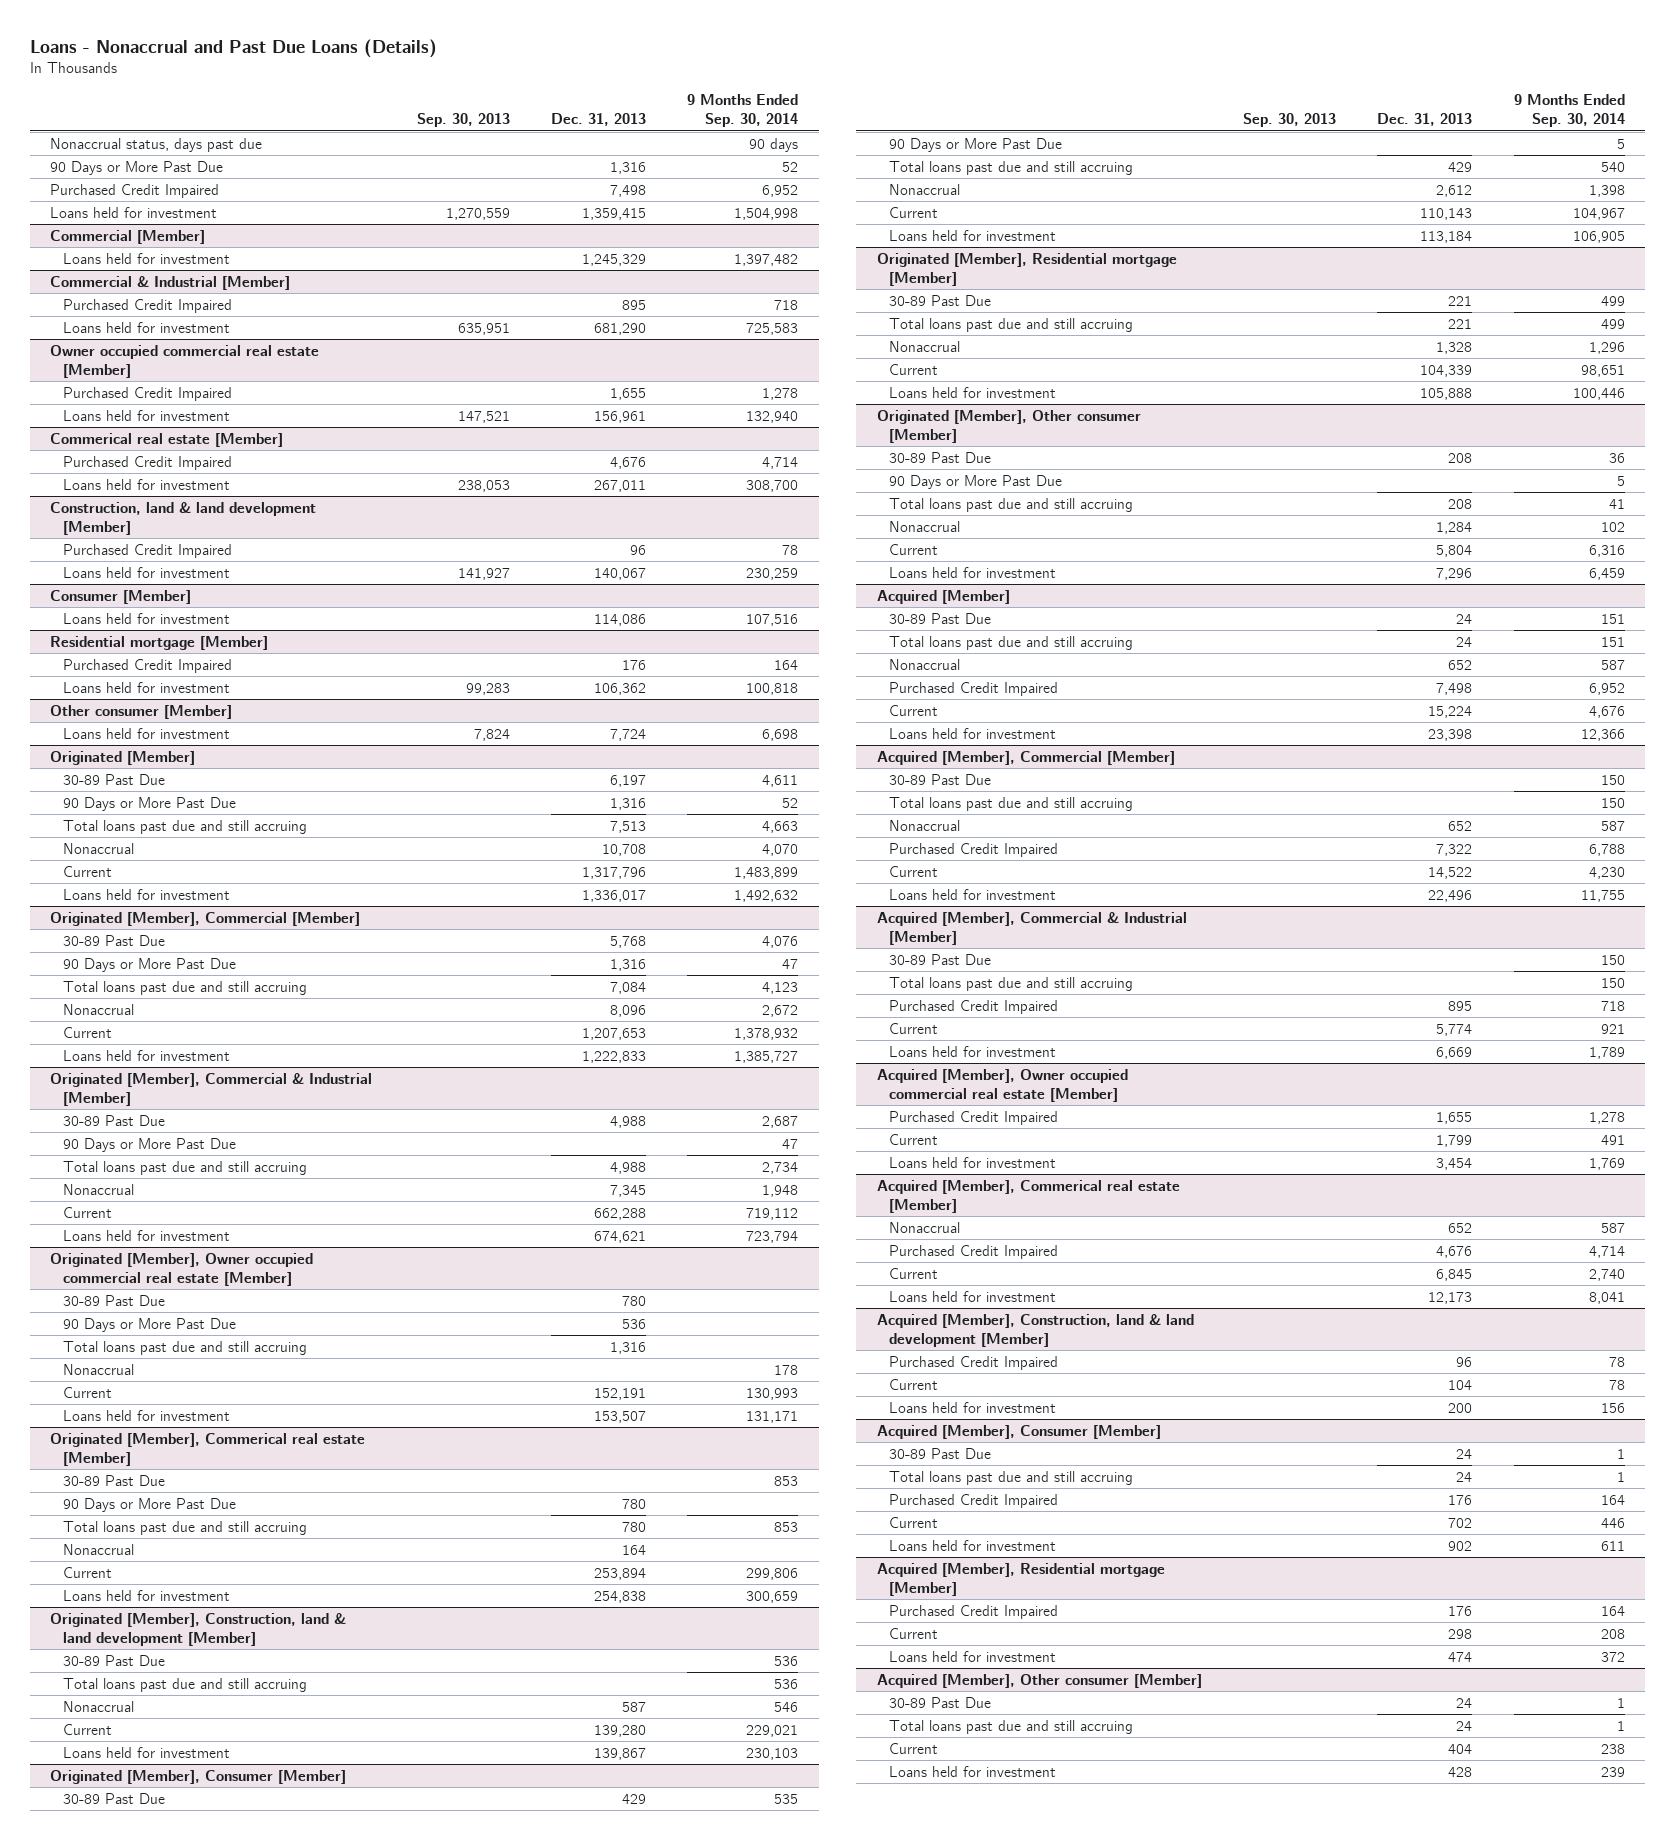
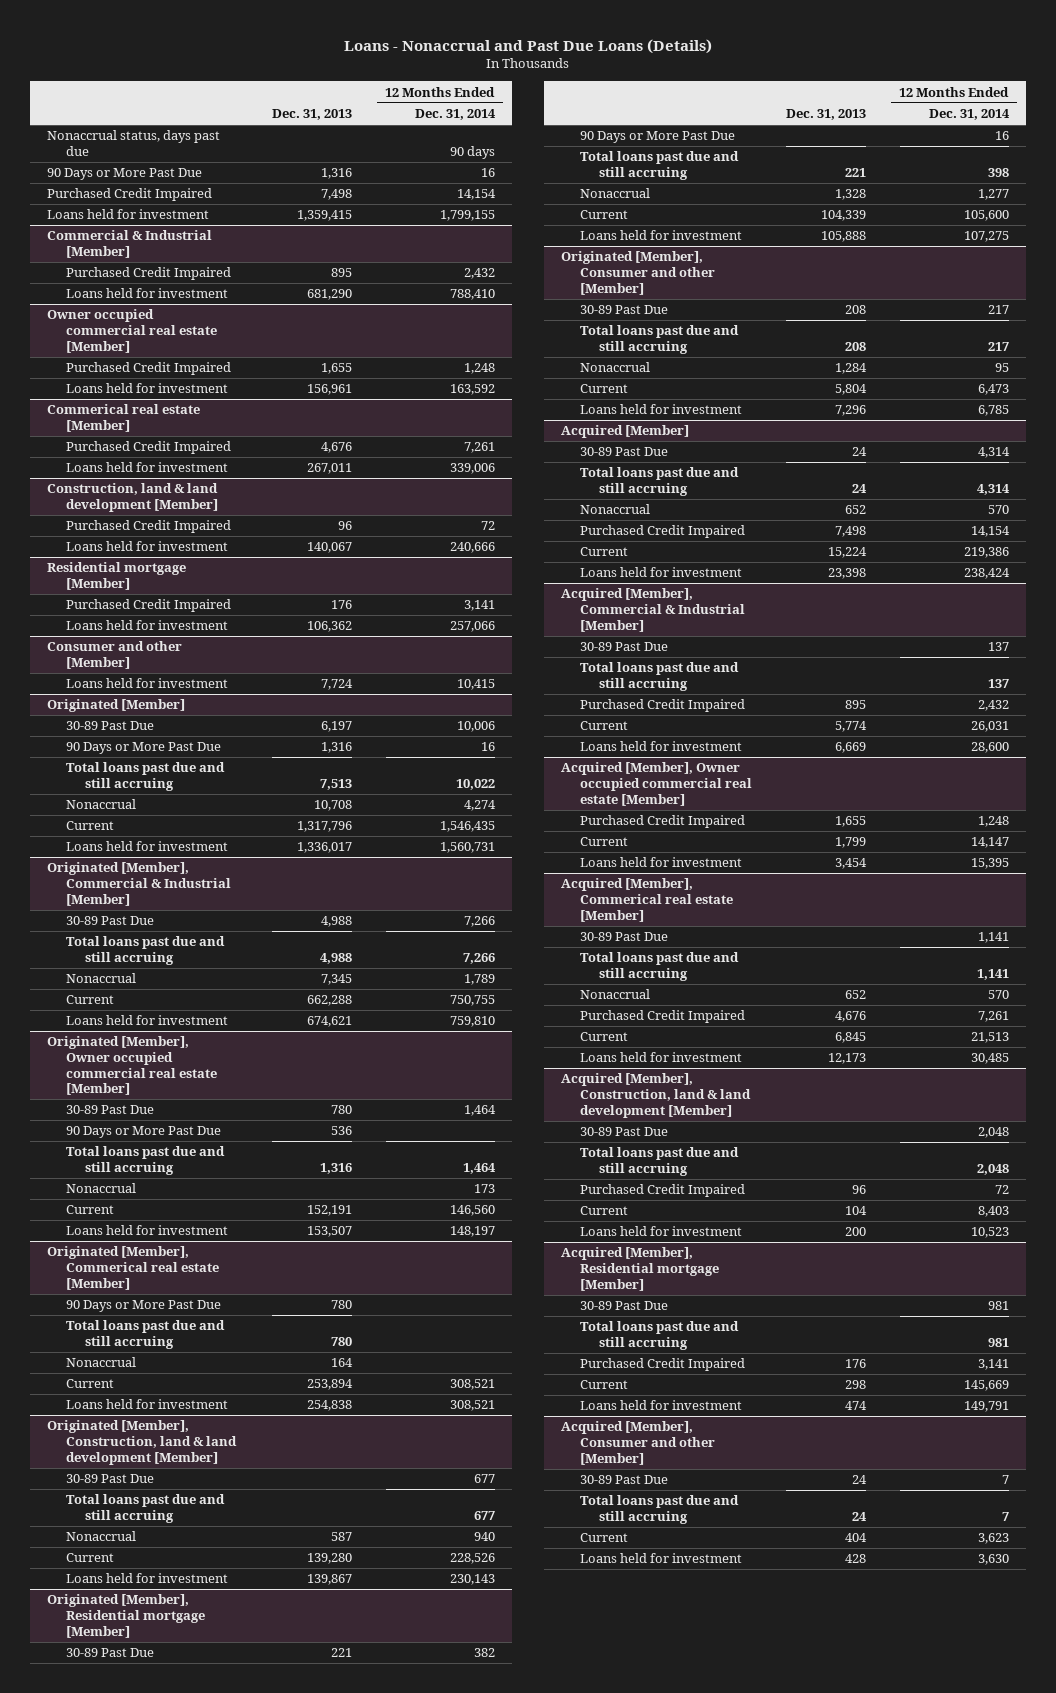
- | Sep. 30, 2013 | Dec. 31, 2013 | 9 Months Ended Sep. 30, 2014
+ | Dec. 31, 2013 | 12 Months Ended Dec. 31, 2014
- Commercial [Member]
- Loans held for investment | | 1,245,329 | 1,397,482
- Consumer [Member]
- Loans held for investment | | 114,086 | 107,516
- Other consumer [Member]
+ Consumer and other [Member]
- Originated [Member], Commercial [Member]
- 30-89 Past Due | | 5,768 | 4,076
- 90 Days or More Past Due | | 1,316 | 47
- Total loans past due and still accruing | | 7,084 | 4,123
- Nonaccrual | | 8,096 | 2,672
- Current | | 1,207,653 | 1,378,932
- Loans held for investment | | 1,222,833 | 1,385,727
@ Originated [Member], Commercial & Industrial [Member]
- 90 Days or More Past Due | | | 47
@ Originated [Member], Commerical real estate [Member]
- 30-89 Past Due | | | 853
- Originated [Member], Consumer [Member]
- 30-89 Past Due | | 429 | 535
- 90 Days or More Past Due | | | 5
- Total loans past due and still accruing | | 429 | 540
- Nonaccrual | | 2,612 | 1,398
- Current | | 110,143 | 104,967
- Loans held for investment | | 113,184 | 106,905
@ Originated [Member], Residential mortgage [Member]
+ 90 Days or More Past Due | | 16
- Originated [Member], Other consumer [Member]
+ Originated [Member], Consumer and other [Member]
- 90 Days or More Past Due | | | 5
- Acquired [Member], Commercial [Member]
- 30-89 Past Due | | | 150
- Total loans past due and still accruing | | | 150
- Nonaccrual | | 652 | 587
- Purchased Credit Impaired | | 7,322 | 6,788
- Current | | 14,522 | 4,230
- Loans held for investment | | 22,496 | 11,755
@ Acquired [Member], Commerical real estate [Member]
+ 30-89 Past Due | | 1,141
+ Total loans past due and still accruing | | 1,141
@ Acquired [Member], Construction, land & land development [Member]
+ 30-89 Past Due | | 2,048
+ Total loans past due and still accruing | | 2,048
- Acquired [Member], Consumer [Member]
- 30-89 Past Due | | 24 | 1
- Total loans past due and still accruing | | 24 | 1
- Purchased Credit Impaired | | 176 | 164
- Current | | 702 | 446
- Loans held for investment | | 902 | 611
@ Acquired [Member], Residential mortgage [Member]
+ 30-89 Past Due | | 981
+ Total loans past due and still accruing | | 981
- Acquired [Member], Other consumer [Member]
+ Acquired [Member], Consumer and other [Member]

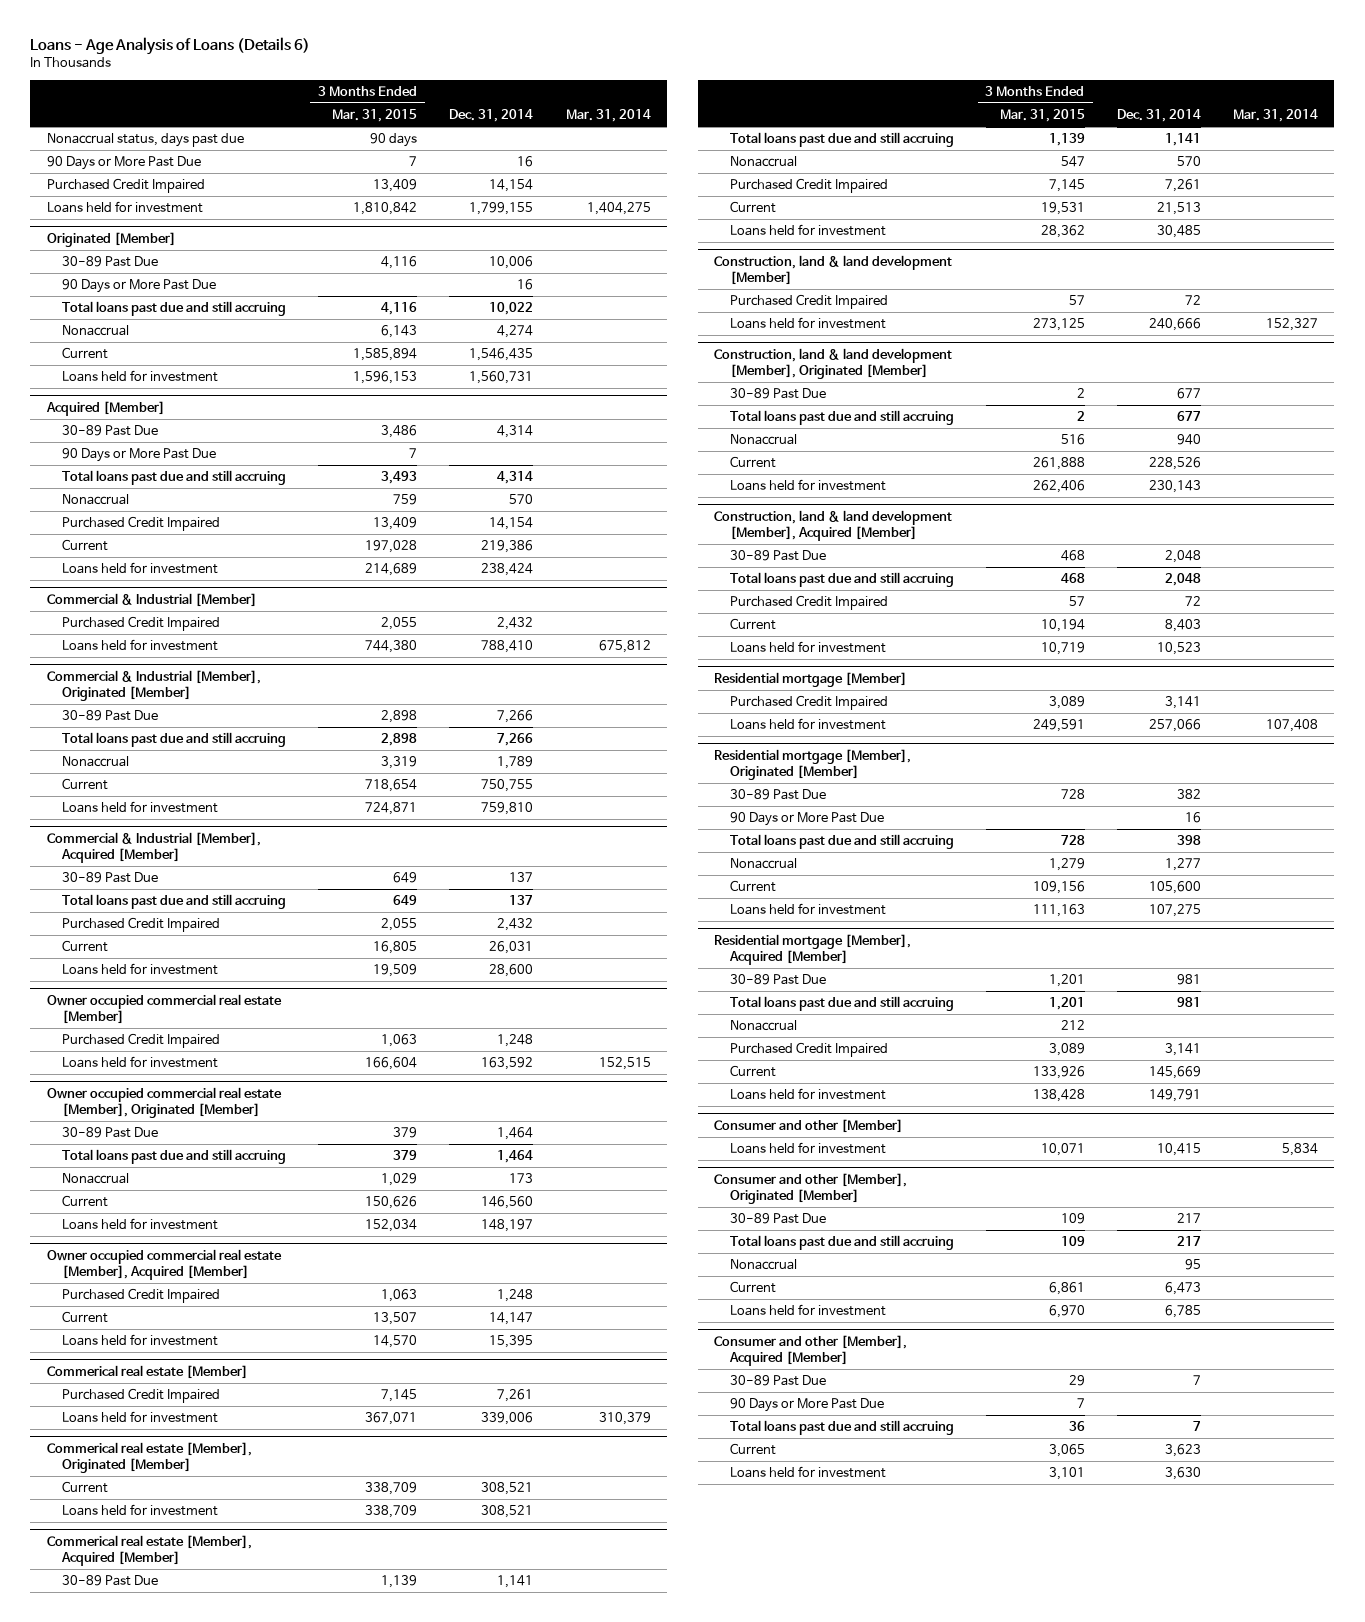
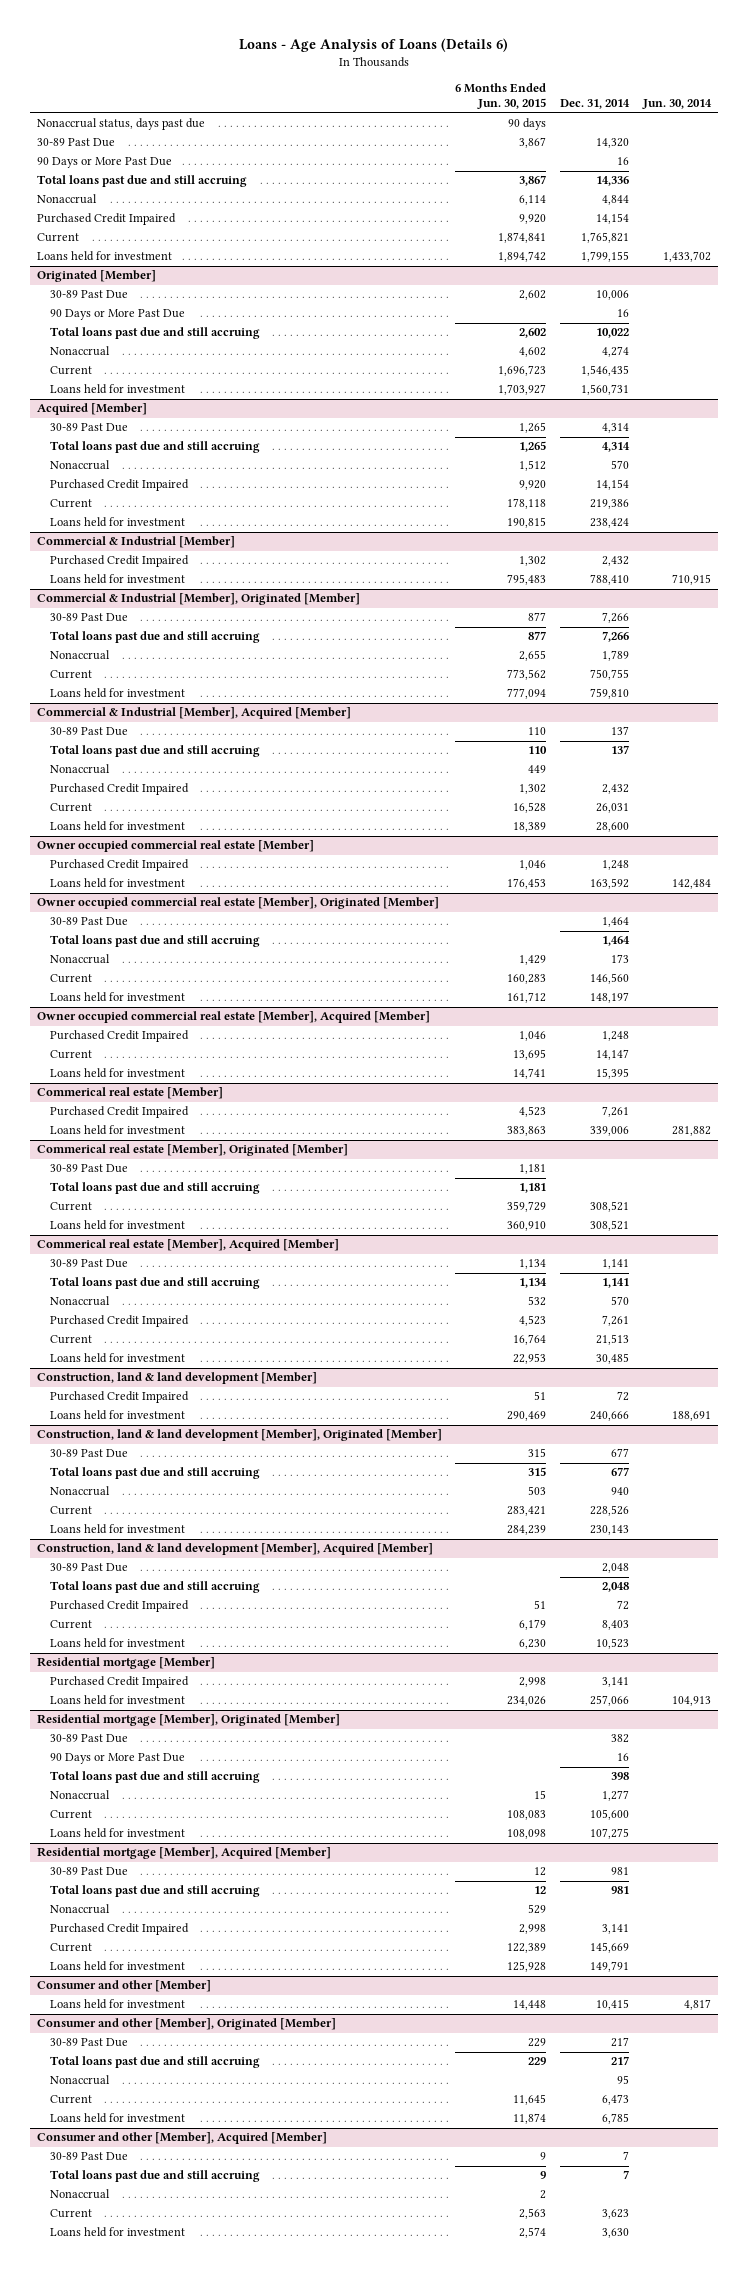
- | 3 Months Ended Mar. 31, 2015 | Dec. 31, 2014 | Mar. 31, 2014
+ | 6 Months Ended Jun. 30, 2015 | Dec. 31, 2014 | Jun. 30, 2014
+ 30-89 Past Due | 3,867 | 14,320 |
+ Total loans past due and still accruing | 3,867 | 14,336 |
+ Nonaccrual | 6,114 | 4,844 |
+ Current | 1,874,841 | 1,765,821 |
@ Acquired [Member]
- 90 Days or More Past Due | 7 | |
@ Commercial & Industrial [Member], Acquired [Member]
+ Nonaccrual | 449 | |
@ Commerical real estate [Member], Originated [Member]
+ 30-89 Past Due | 1,181 | |
+ Total loans past due and still accruing | 1,181 | |
@ Consumer and other [Member], Acquired [Member]
- 90 Days or More Past Due | 7 | |
+ Nonaccrual | 2 | |

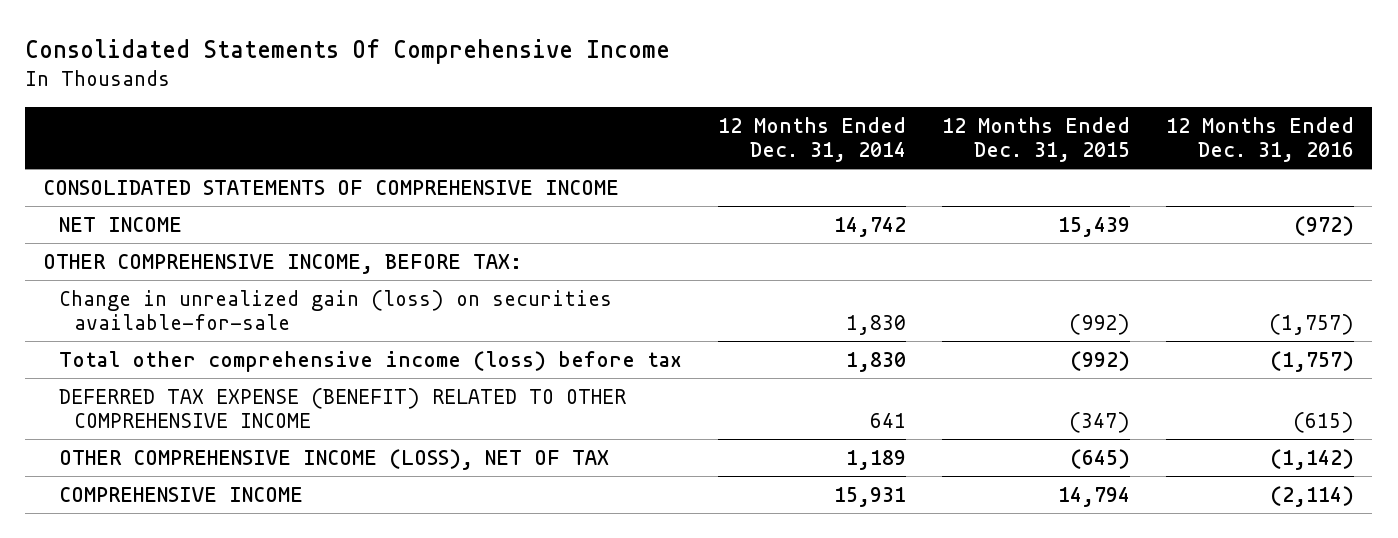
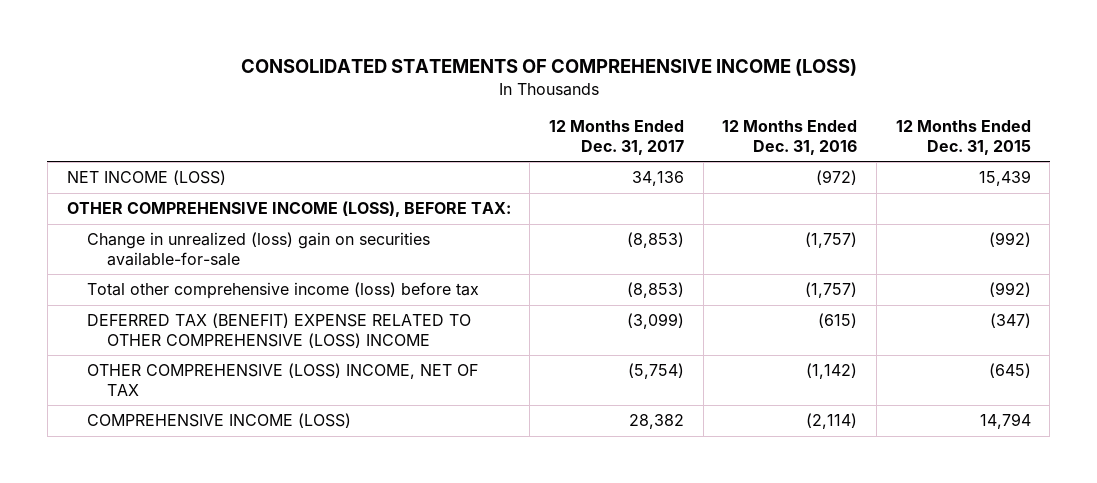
- Consolidated Statements Of Comprehensive Income
+ CONSOLIDATED STATEMENTS OF COMPREHENSIVE INCOME (LOSS)
- | 12 Months Ended Dec. 31, 2014 | 12 Months Ended Dec. 31, 2015 | 12 Months Ended Dec. 31, 2016
+ | 12 Months Ended Dec. 31, 2017 | 12 Months Ended Dec. 31, 2016 | 12 Months Ended Dec. 31, 2015
- CONSOLIDATED STATEMENTS OF COMPREHENSIVE INCOME
- NET INCOME | 14,742 | 15,439 | (972)
- OTHER COMPREHENSIVE INCOME, BEFORE TAX:
- Change in unrealized gain (loss) on securities available-for-sale | 1,830 | (992) | (1,757)
+ NET INCOME (LOSS) | 34,136 | (972) | 15,439
+ OTHER COMPREHENSIVE INCOME (LOSS), BEFORE TAX:
+ Change in unrealized (loss) gain on securities available-for-sale | (8,853) | (1,757) | (992)
- DEFERRED TAX EXPENSE (BENEFIT) RELATED TO OTHER COMPREHENSIVE INCOME | 641 | (347) | (615)
- OTHER COMPREHENSIVE INCOME (LOSS), NET OF TAX | 1,189 | (645) | (1,142)
- COMPREHENSIVE INCOME | 15,931 | 14,794 | (2,114)
+ DEFERRED TAX (BENEFIT) EXPENSE RELATED TO OTHER COMPREHENSIVE (LOSS) INCOME | (3,099) | (615) | (347)
+ OTHER COMPREHENSIVE (LOSS) INCOME, NET OF TAX | (5,754) | (1,142) | (645)
+ COMPREHENSIVE INCOME (LOSS) | 28,382 | (2,114) | 14,794

